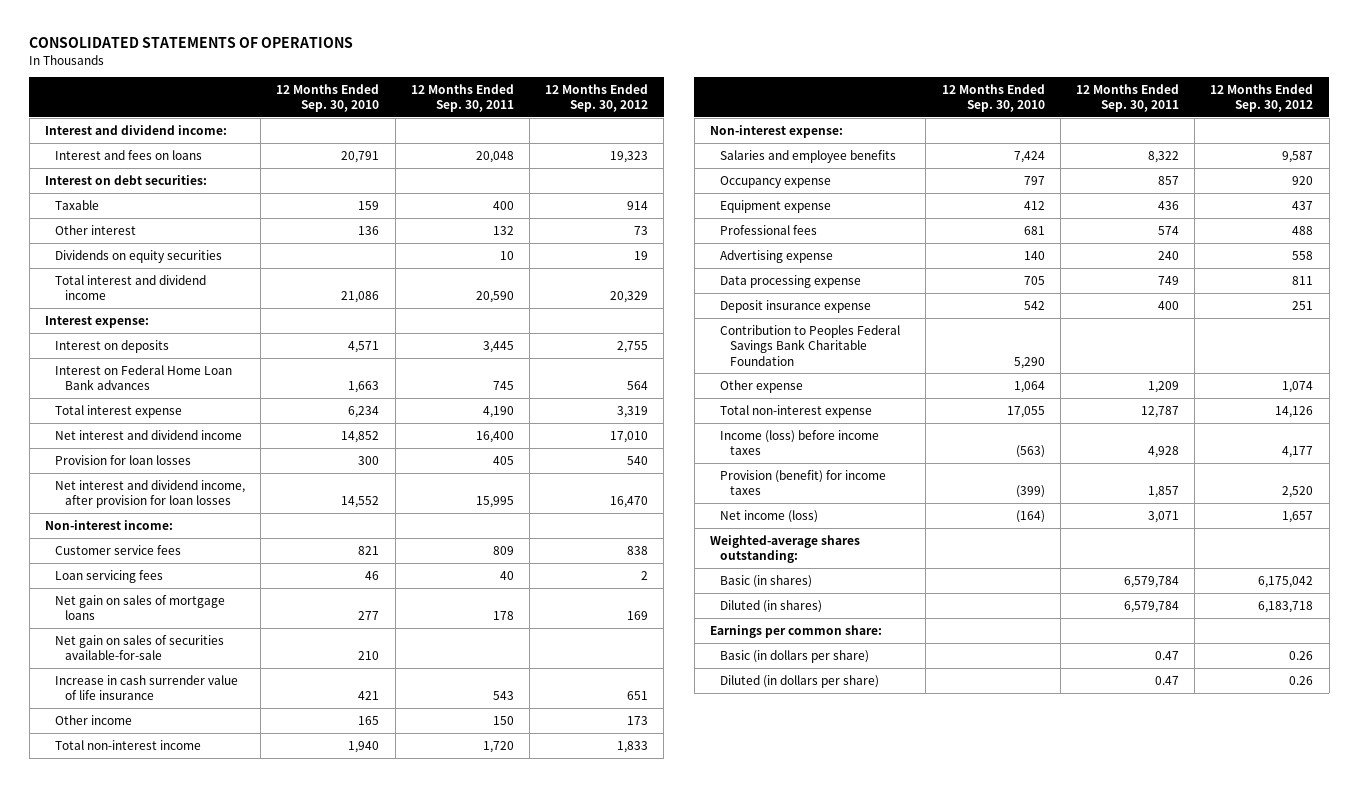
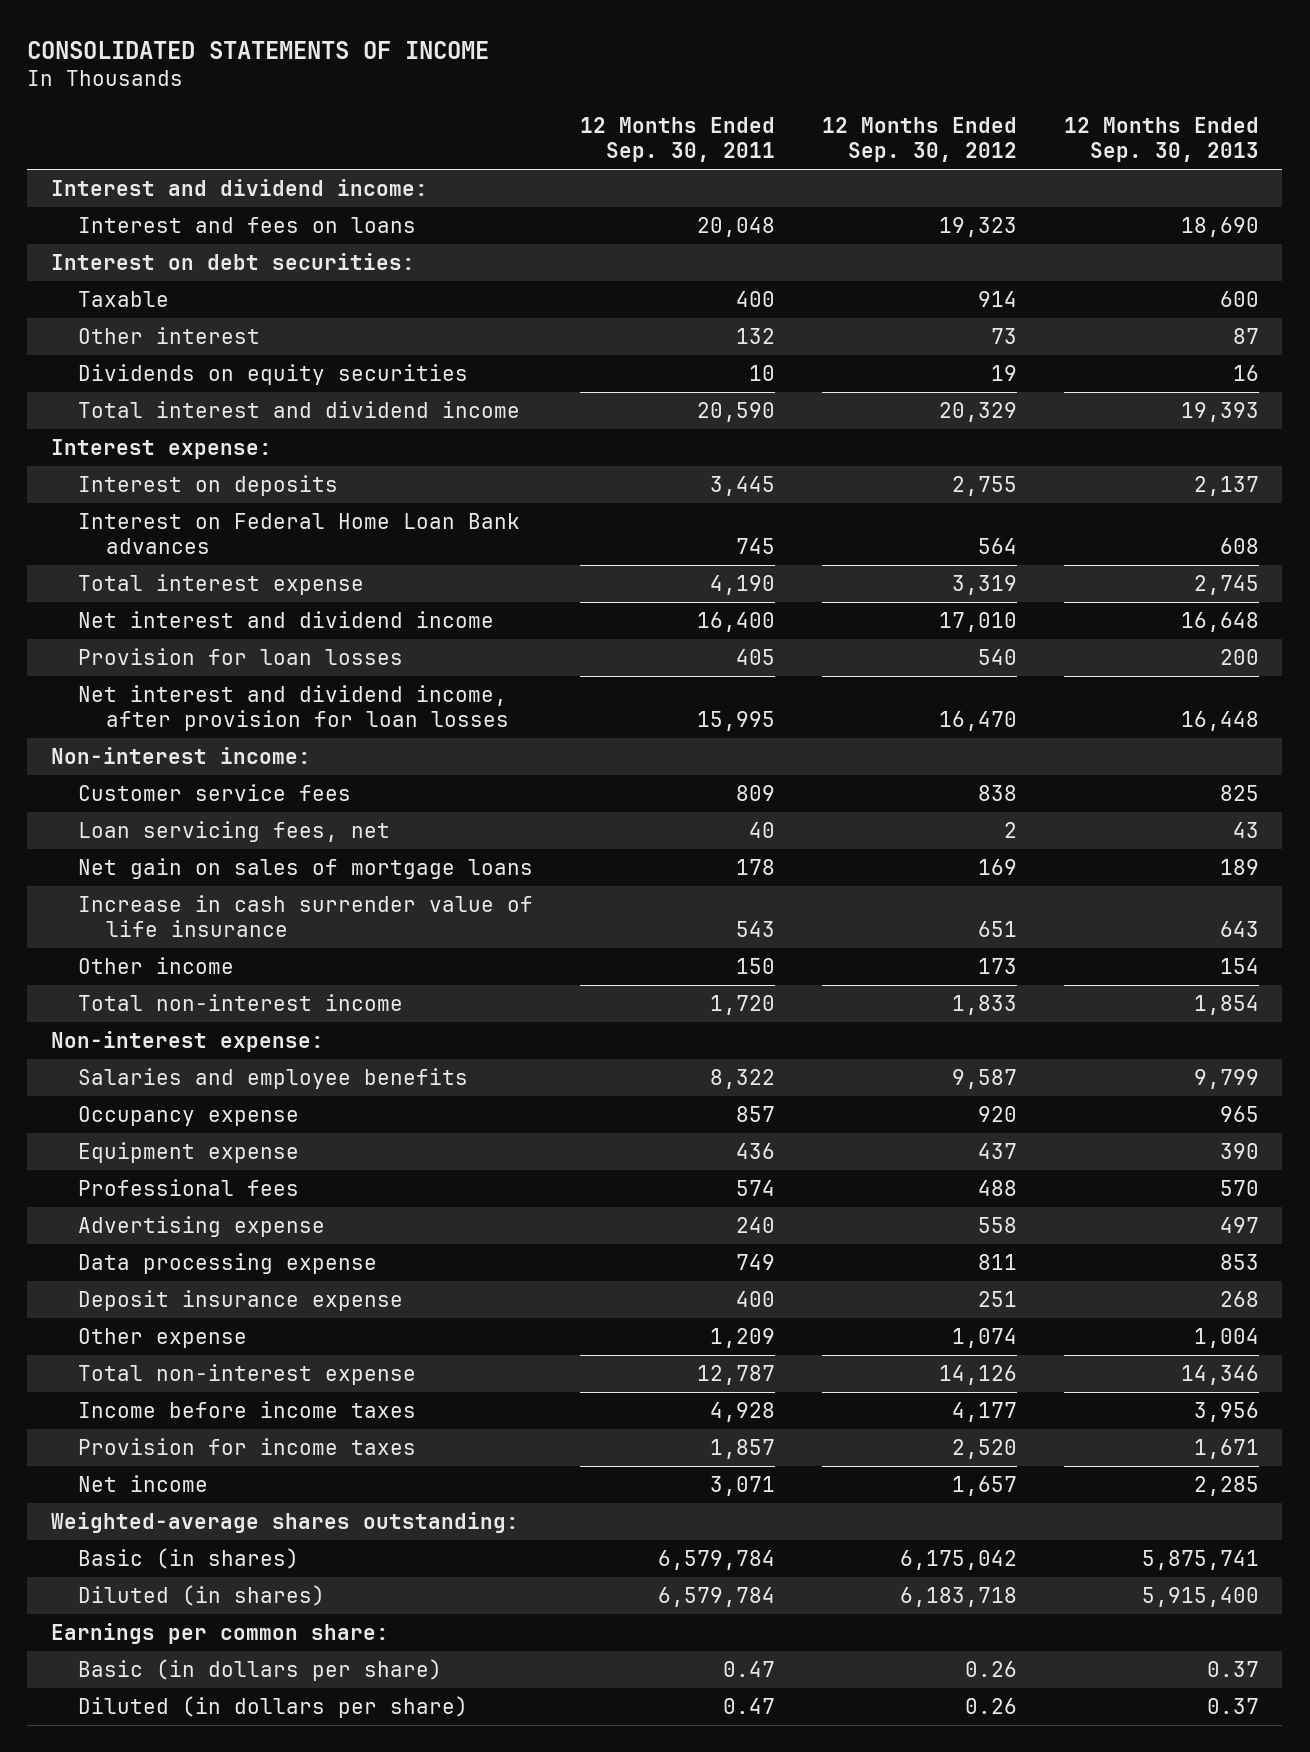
- CONSOLIDATED STATEMENTS OF OPERATIONS
+ CONSOLIDATED STATEMENTS OF INCOME
- | 12 Months Ended Sep. 30, 2010 | 12 Months Ended Sep. 30, 2011 | 12 Months Ended Sep. 30, 2012
+ | 12 Months Ended Sep. 30, 2011 | 12 Months Ended Sep. 30, 2012 | 12 Months Ended Sep. 30, 2013
- Loan servicing fees | 46 | 40 | 2
+ Loan servicing fees, net | 40 | 2 | 43
- Net gain on sales of securities available-for-sale | 210 | |
- Contribution to Peoples Federal Savings Bank Charitable Foundation | 5,290 | |
- Income (loss) before income taxes | (563) | 4,928 | 4,177
- Provision (benefit) for income taxes | (399) | 1,857 | 2,520
- Net income (loss) | (164) | 3,071 | 1,657
+ Income before income taxes | 4,928 | 4,177 | 3,956
+ Provision for income taxes | 1,857 | 2,520 | 1,671
+ Net income | 3,071 | 1,657 | 2,285

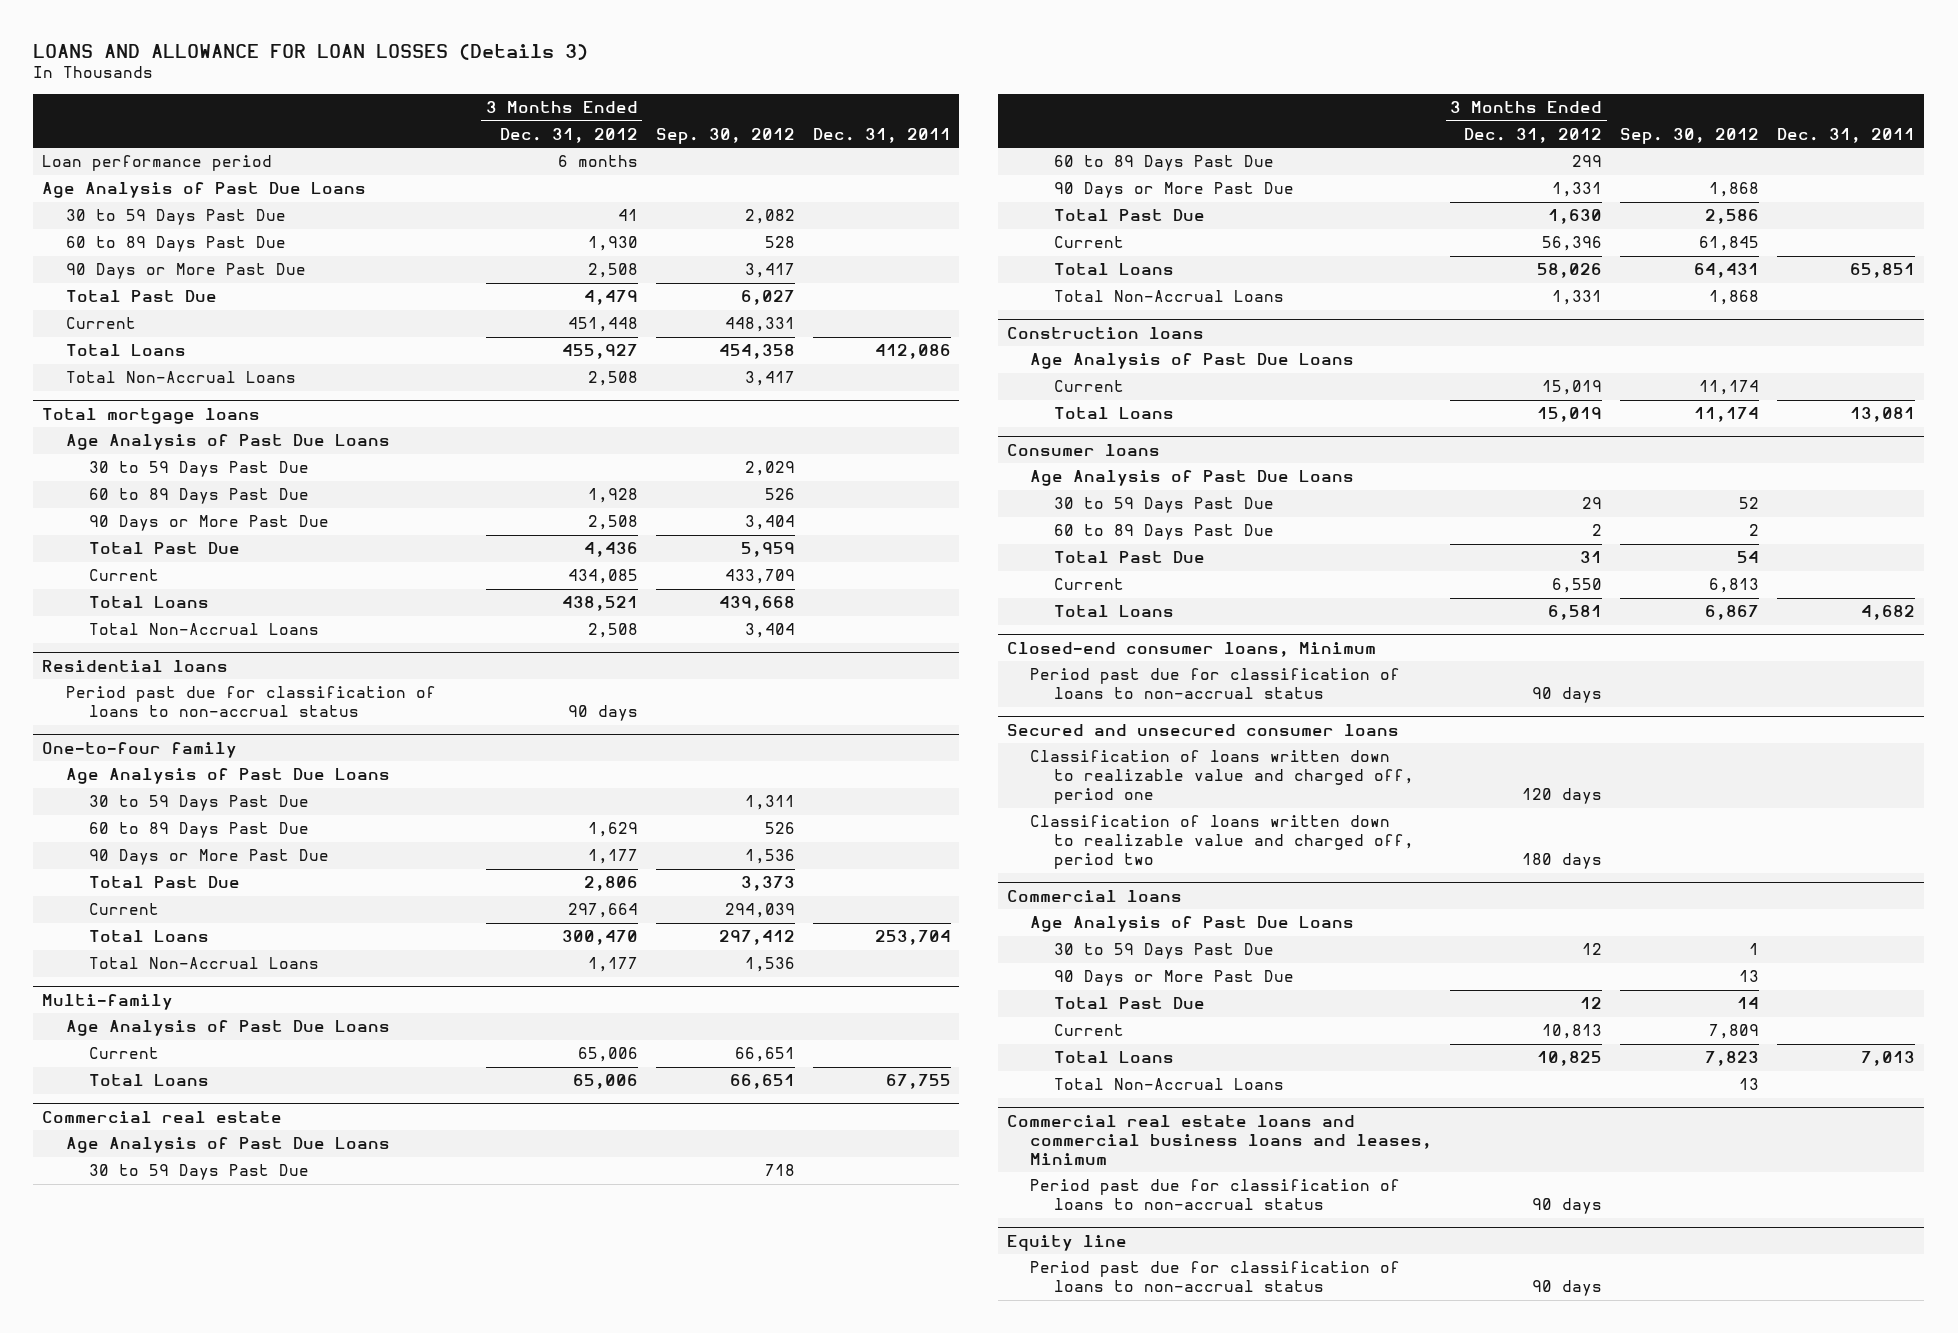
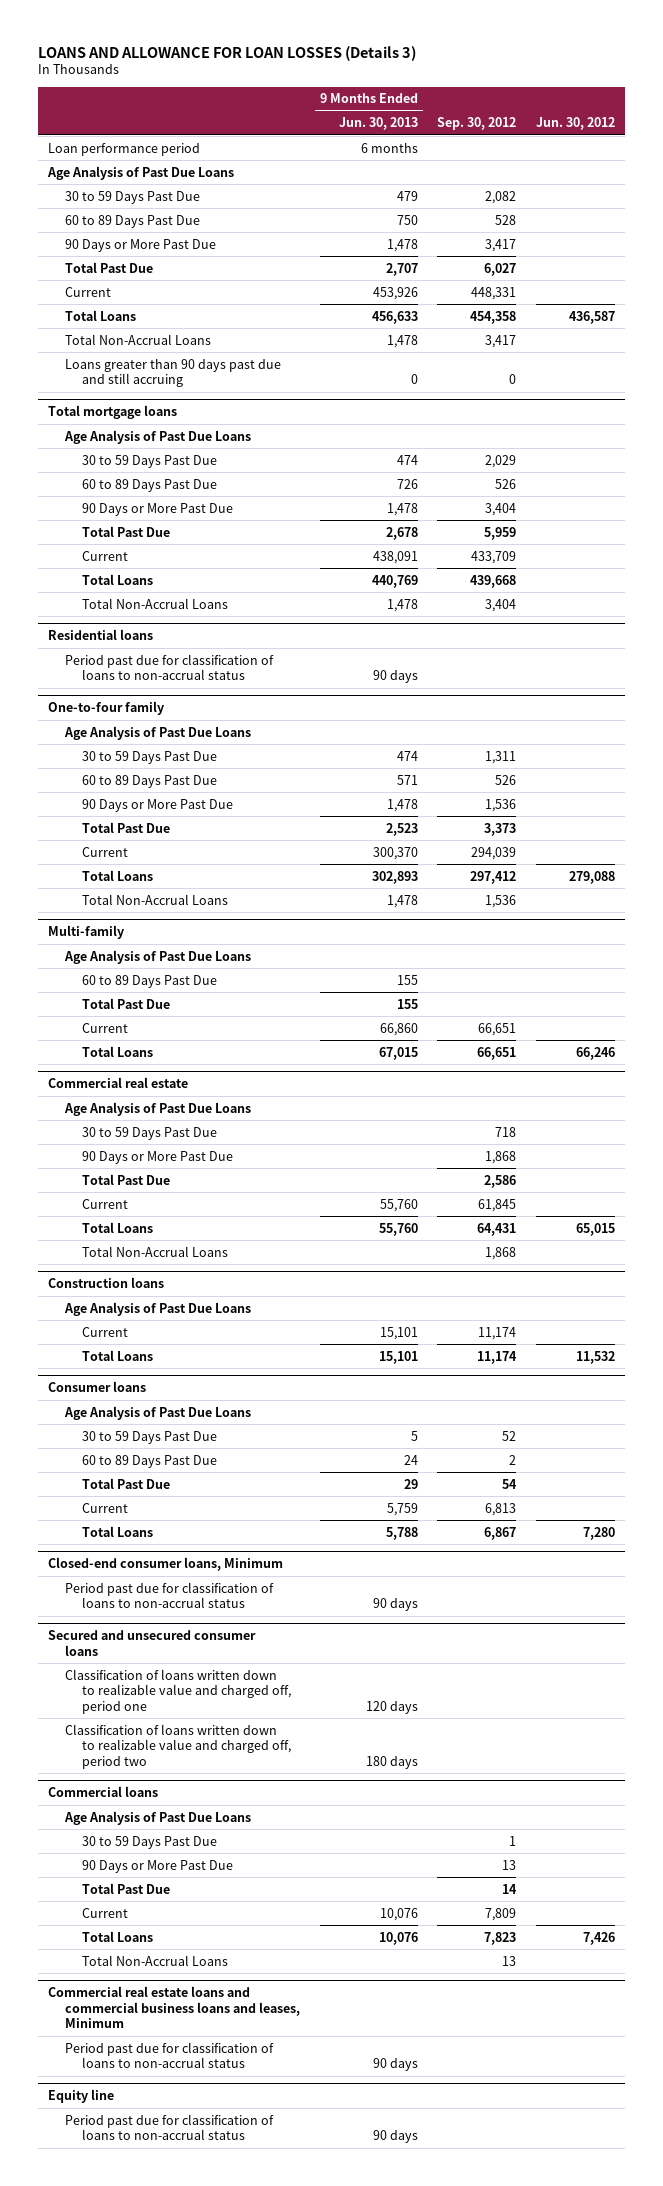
- | 3 Months Ended Dec. 31, 2012 | Sep. 30, 2012 | Dec. 31, 2011
+ | 9 Months Ended Jun. 30, 2013 | Sep. 30, 2012 | Jun. 30, 2012
+ Loans greater than 90 days past due and still accruing | 0 | 0 |
@ Multi-family
+ 60 to 89 Days Past Due | 155 | |
+ Total Past Due | 155 | |
@ Commercial real estate
- 60 to 89 Days Past Due | 299 | |

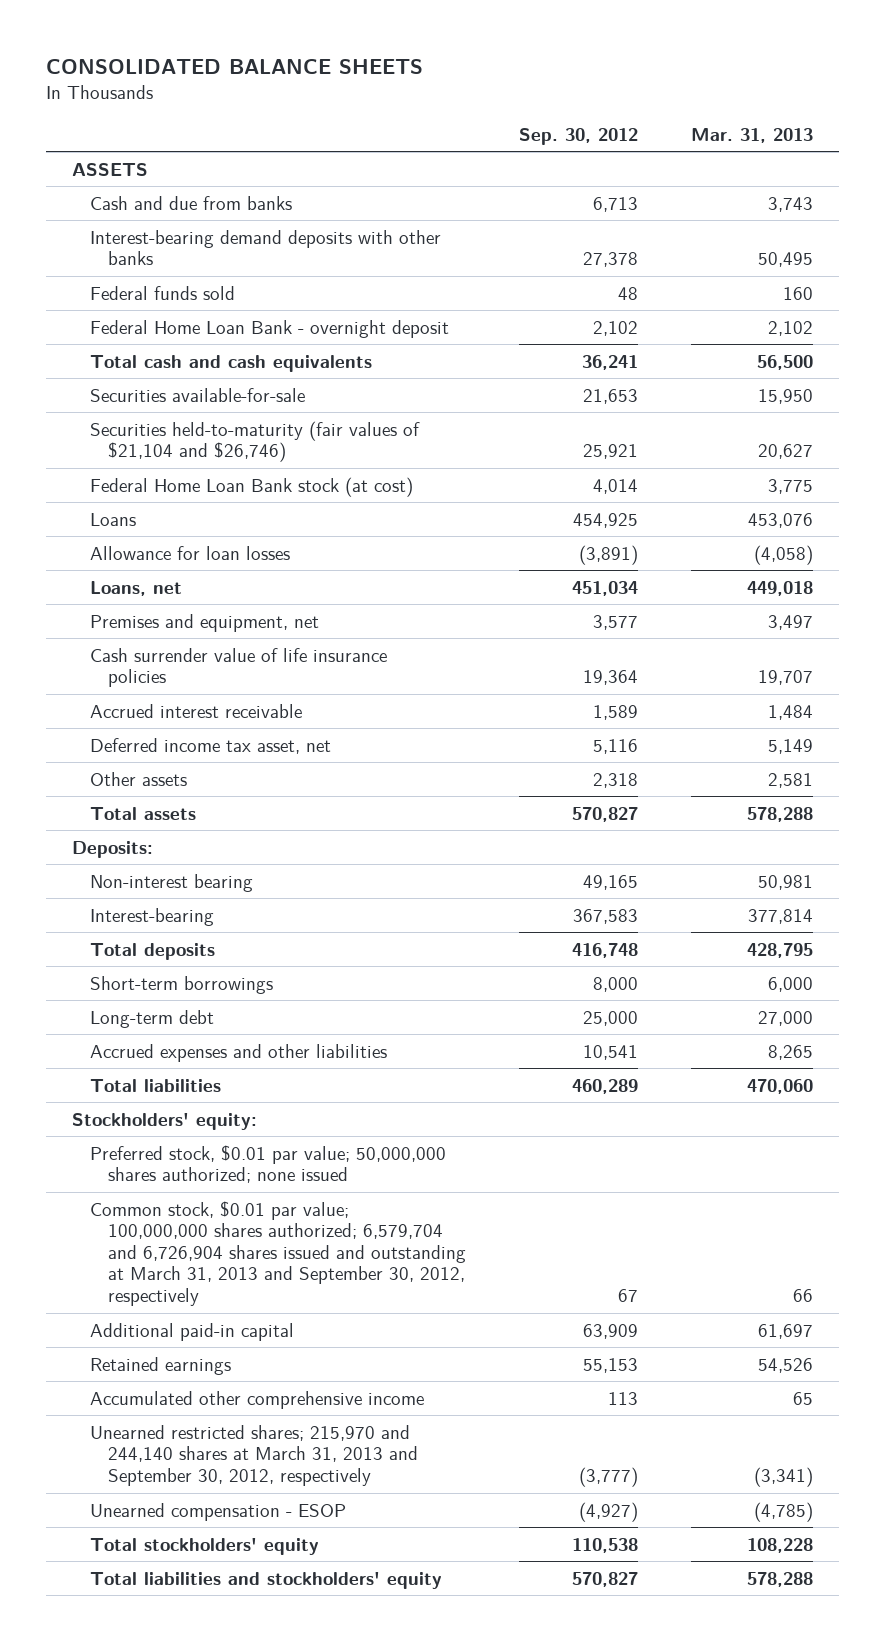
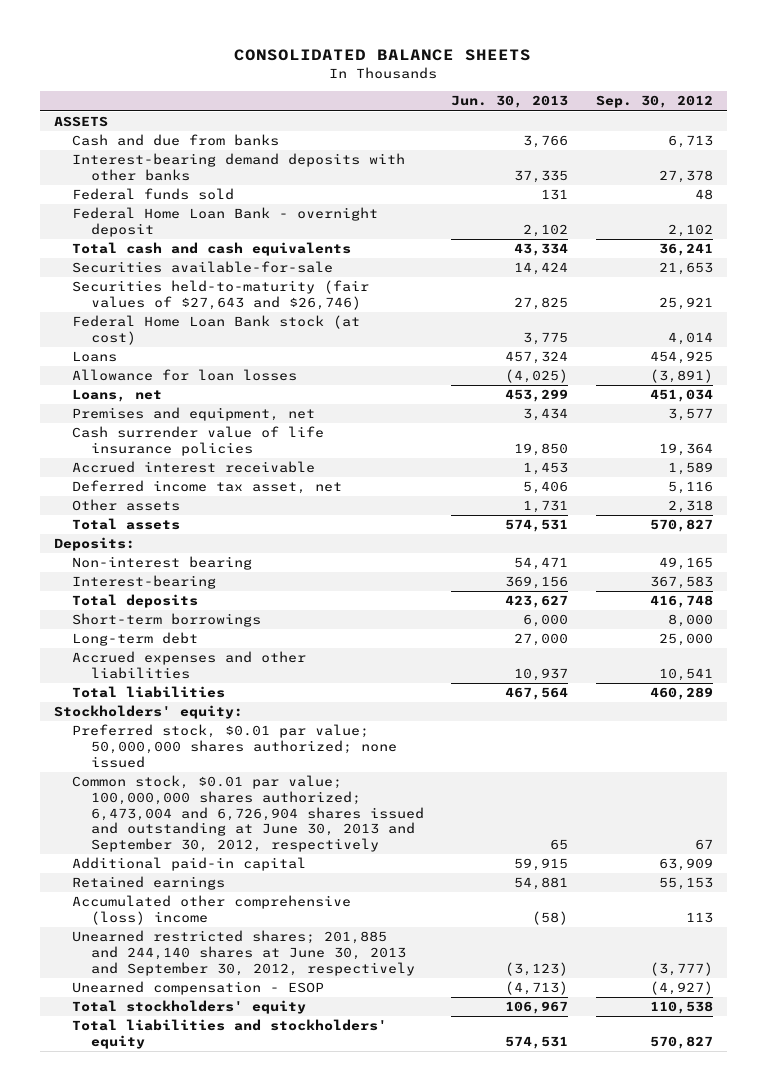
- | Sep. 30, 2012 | Mar. 31, 2013
+ | Jun. 30, 2013 | Sep. 30, 2012
- Securities held-to-maturity (fair values of $21,104 and $26,746) | 25,921 | 20,627
+ Securities held-to-maturity (fair values of $27,643 and $26,746) | 27,825 | 25,921
- Common stock, $0.01 par value; 100,000,000 shares authorized; 6,579,704 and 6,726,904 shares issued and outstanding at March 31, 2013 and September 30, 2012, respectively | 67 | 66
+ Common stock, $0.01 par value; 100,000,000 shares authorized; 6,473,004 and 6,726,904 shares issued and outstanding at June 30, 2013 and September 30, 2012, respectively | 65 | 67
- Accumulated other comprehensive income | 113 | 65
- Unearned restricted shares; 215,970 and 244,140 shares at March 31, 2013 and September 30, 2012, respectively | (3,777) | (3,341)
+ Accumulated other comprehensive (loss) income | (58) | 113
+ Unearned restricted shares; 201,885 and 244,140 shares at June 30, 2013 and September 30, 2012, respectively | (3,123) | (3,777)

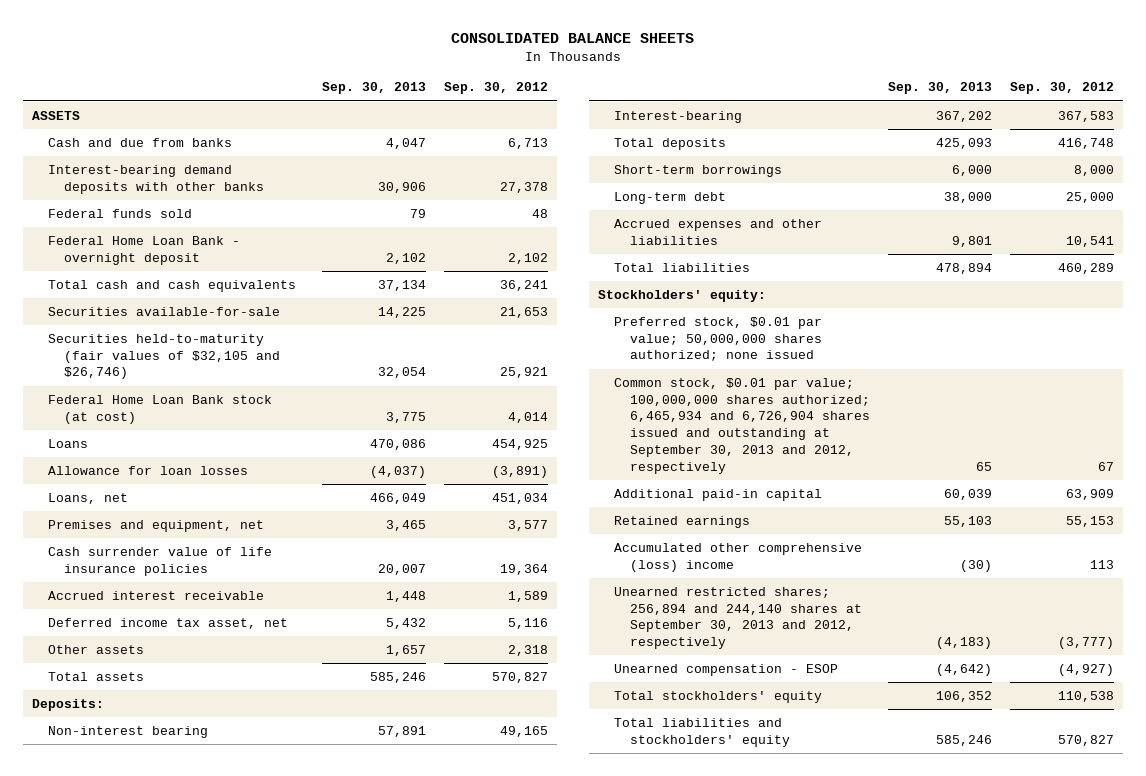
- | Jun. 30, 2013 | Sep. 30, 2012
+ | Sep. 30, 2013 | Sep. 30, 2012
- Securities held-to-maturity (fair values of $27,643 and $26,746) | 27,825 | 25,921
+ Securities held-to-maturity (fair values of $32,105 and $26,746) | 32,054 | 25,921
- Common stock, $0.01 par value; 100,000,000 shares authorized; 6,473,004 and 6,726,904 shares issued and outstanding at June 30, 2013 and September 30, 2012, respectively | 65 | 67
+ Common stock, $0.01 par value; 100,000,000 shares authorized; 6,465,934 and 6,726,904 shares issued and outstanding at September 30, 2013 and 2012, respectively | 65 | 67
- Unearned restricted shares; 201,885 and 244,140 shares at June 30, 2013 and September 30, 2012, respectively | (3,123) | (3,777)
+ Unearned restricted shares; 256,894 and 244,140 shares at September 30, 2013 and 2012, respectively | (4,183) | (3,777)

